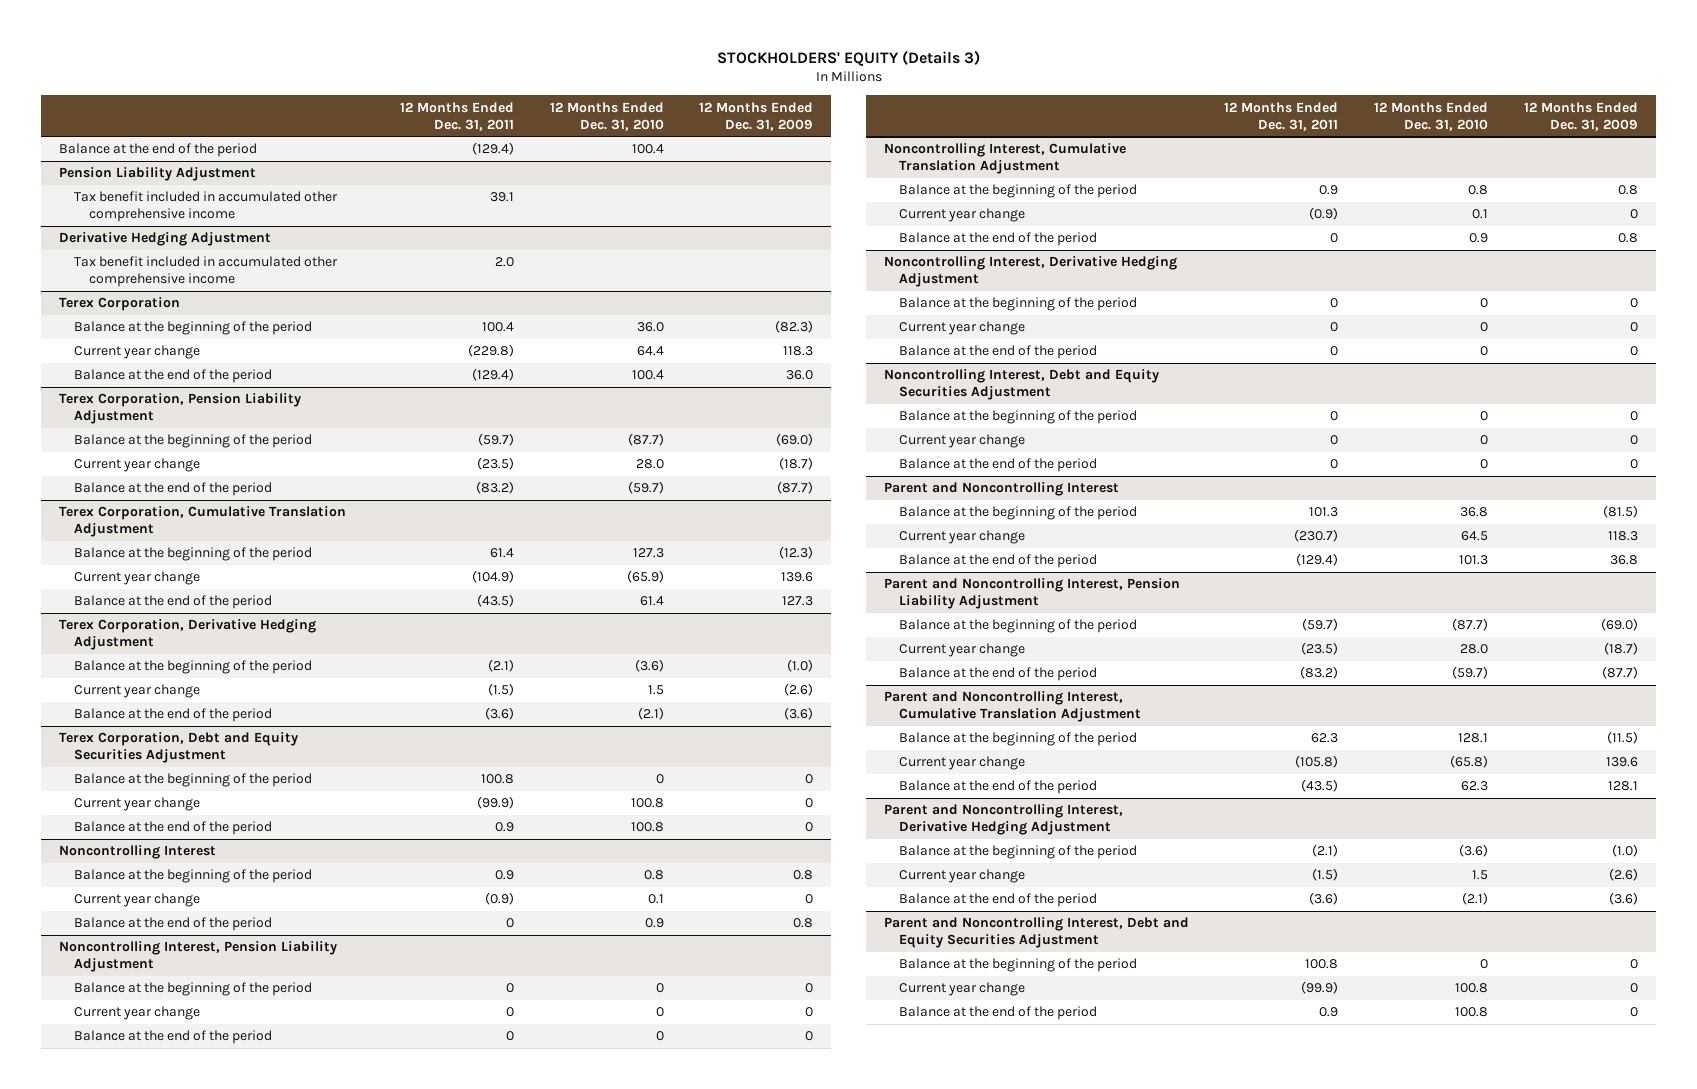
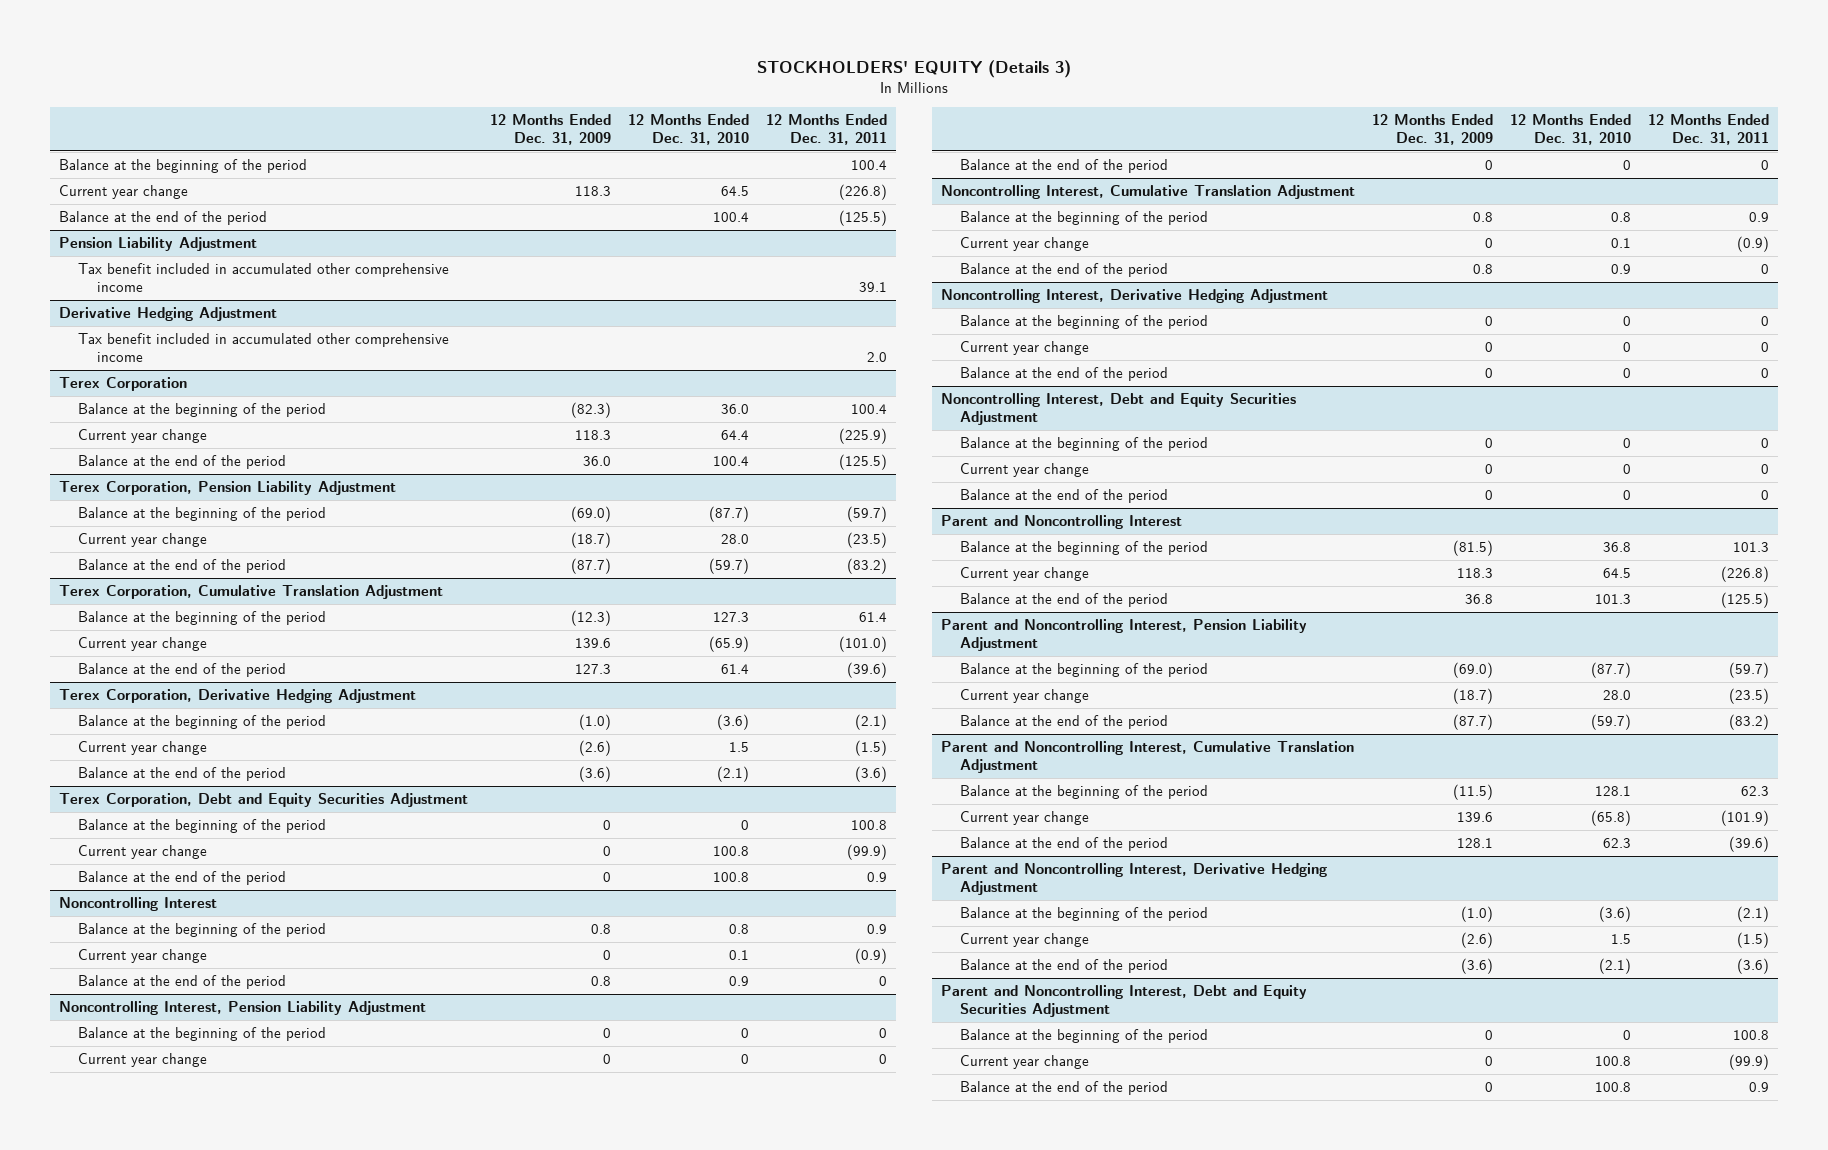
- | 12 Months Ended Dec. 31, 2011 | 12 Months Ended Dec. 31, 2010 | 12 Months Ended Dec. 31, 2009
+ | 12 Months Ended Dec. 31, 2009 | 12 Months Ended Dec. 31, 2010 | 12 Months Ended Dec. 31, 2011
- Balance at the end of the period | (129.4) | 100.4 |
+ Balance at the beginning of the period | | | 100.4
+ Current year change | 118.3 | 64.5 | (226.8)
+ Balance at the end of the period | | 100.4 | (125.5)
@ Terex Corporation
- Current year change | (229.8) | 64.4 | 118.3
- Balance at the end of the period | (129.4) | 100.4 | 36.0
+ Current year change | 118.3 | 64.4 | (225.9)
+ Balance at the end of the period | 36.0 | 100.4 | (125.5)
@ Terex Corporation, Cumulative Translation Adjustment
- Current year change | (104.9) | (65.9) | 139.6
- Balance at the end of the period | (43.5) | 61.4 | 127.3
+ Current year change | 139.6 | (65.9) | (101.0)
+ Balance at the end of the period | 127.3 | 61.4 | (39.6)
@ Parent and Noncontrolling Interest
- Current year change | (230.7) | 64.5 | 118.3
- Balance at the end of the period | (129.4) | 101.3 | 36.8
+ Current year change | 118.3 | 64.5 | (226.8)
+ Balance at the end of the period | 36.8 | 101.3 | (125.5)
@ Parent and Noncontrolling Interest, Cumulative Translation Adjustment
- Current year change | (105.8) | (65.8) | 139.6
- Balance at the end of the period | (43.5) | 62.3 | 128.1
+ Current year change | 139.6 | (65.8) | (101.9)
+ Balance at the end of the period | 128.1 | 62.3 | (39.6)

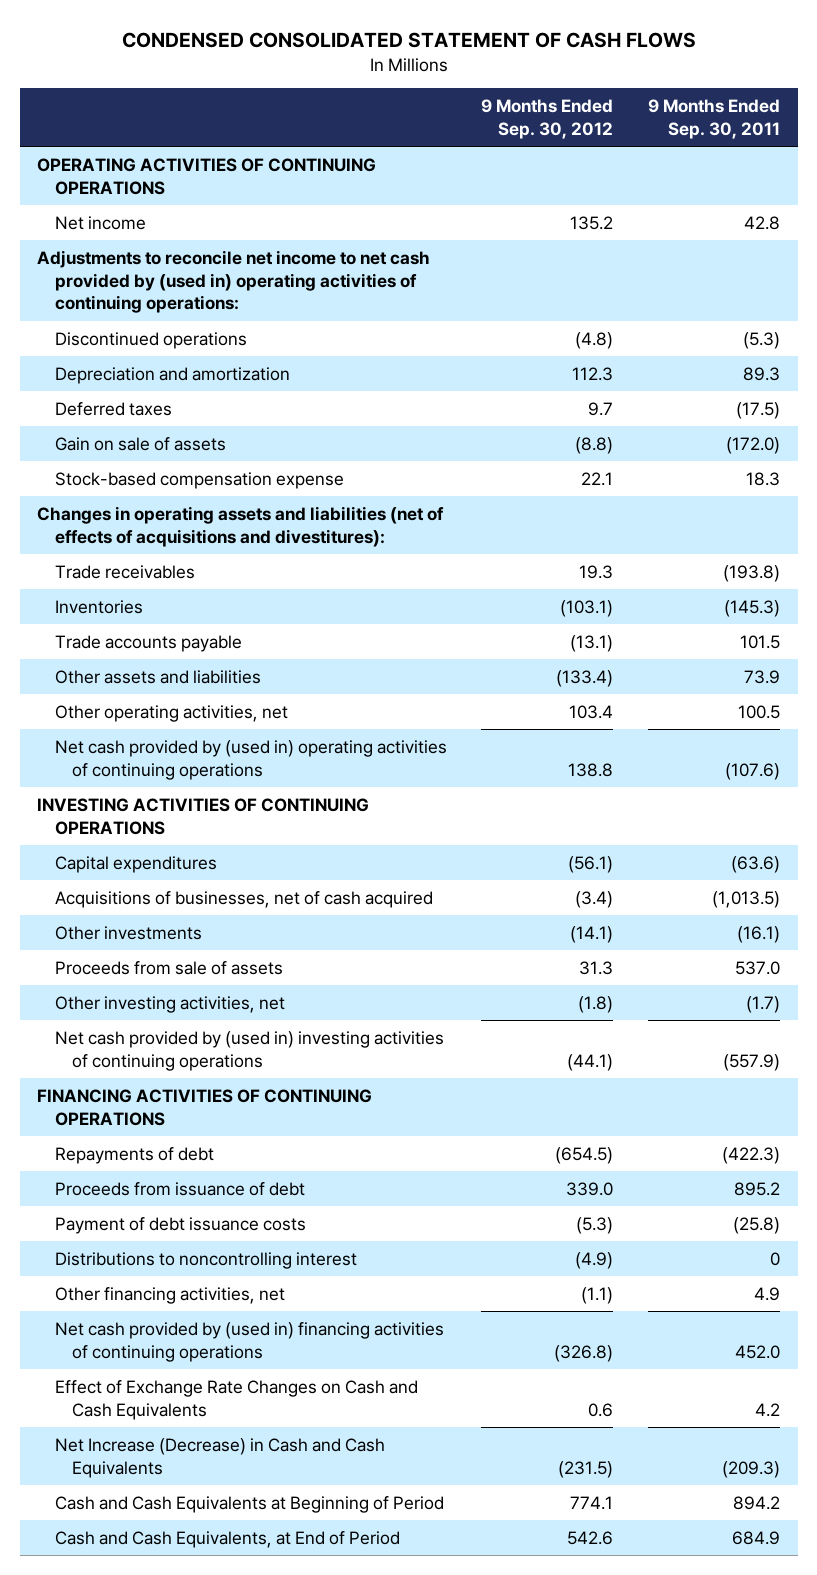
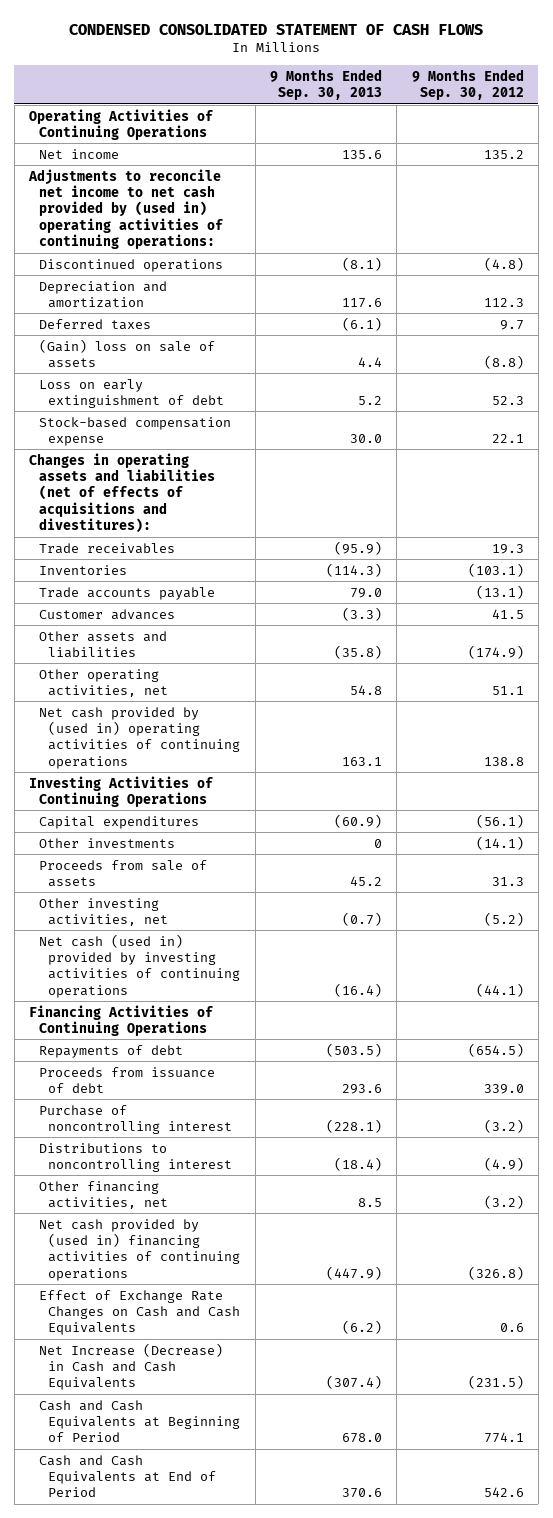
- | 9 Months Ended Sep. 30, 2012 | 9 Months Ended Sep. 30, 2011
+ | 9 Months Ended Sep. 30, 2013 | 9 Months Ended Sep. 30, 2012
- OPERATING ACTIVITIES OF CONTINUING OPERATIONS
+ Operating Activities of Continuing Operations
- Gain on sale of assets | (8.8) | (172.0)
+ (Gain) loss on sale of assets | 4.4 | (8.8)
+ Loss on early extinguishment of debt | 5.2 | 52.3
- Other assets and liabilities | (133.4) | 73.9
- Other operating activities, net | 103.4 | 100.5
+ Customer advances | (3.3) | 41.5
+ Other assets and liabilities | (35.8) | (174.9)
+ Other operating activities, net | 54.8 | 51.1
- INVESTING ACTIVITIES OF CONTINUING OPERATIONS
+ Investing Activities of Continuing Operations
- Acquisitions of businesses, net of cash acquired | (3.4) | (1,013.5)
- Other investing activities, net | (1.8) | (1.7)
- Net cash provided by (used in) investing activities of continuing operations | (44.1) | (557.9)
- FINANCING ACTIVITIES OF CONTINUING OPERATIONS
+ Other investing activities, net | (0.7) | (5.2)
+ Net cash (used in) provided by investing activities of continuing operations | (16.4) | (44.1)
+ Financing Activities of Continuing Operations
- Payment of debt issuance costs | (5.3) | (25.8)
+ Purchase of noncontrolling interest | (228.1) | (3.2)
- Other financing activities, net | (1.1) | 4.9
+ Other financing activities, net | 8.5 | (3.2)
- Cash and Cash Equivalents, at End of Period | 542.6 | 684.9
+ Cash and Cash Equivalents at End of Period | 370.6 | 542.6

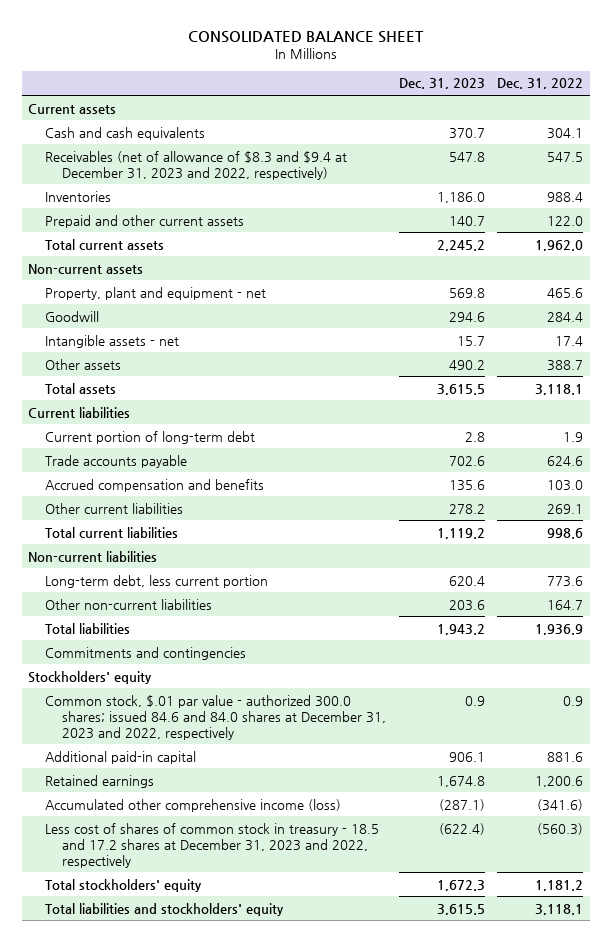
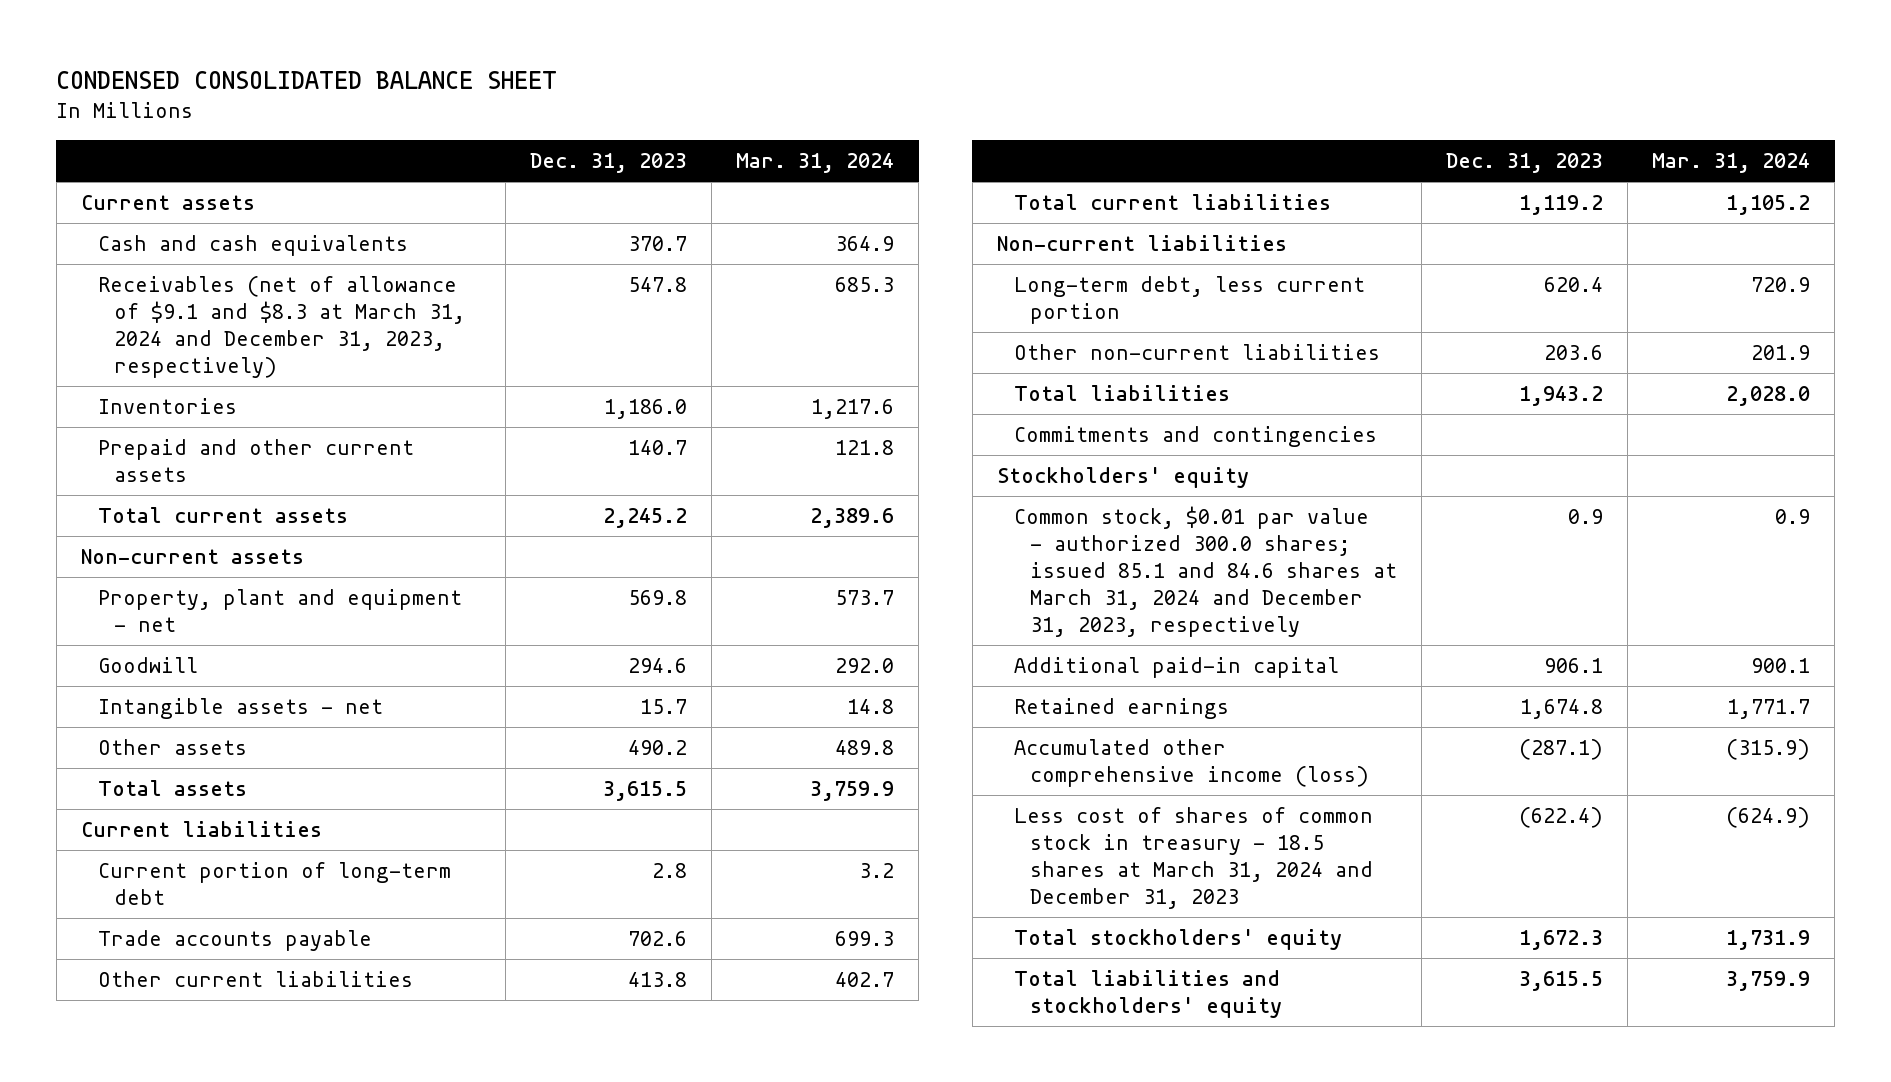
- CONSOLIDATED BALANCE SHEET
+ CONDENSED CONSOLIDATED BALANCE SHEET
- | Dec. 31, 2023 | Dec. 31, 2022
+ | Dec. 31, 2023 | Mar. 31, 2024
- Receivables (net of allowance of $8.3 and $9.4 at December 31, 2023 and 2022, respectively) | 547.8 | 547.5
+ Receivables (net of allowance of $9.1 and $8.3 at March 31, 2024 and December 31, 2023, respectively) | 547.8 | 685.3
- Accrued compensation and benefits | 135.6 | 103.0
- Other current liabilities | 278.2 | 269.1
+ Other current liabilities | 413.8 | 402.7
- Common stock, $.01 par value - authorized 300.0 shares; issued 84.6 and 84.0 shares at December 31, 2023 and 2022, respectively | 0.9 | 0.9
+ Common stock, $0.01 par value - authorized 300.0 shares; issued 85.1 and 84.6 shares at March 31, 2024 and December 31, 2023, respectively | 0.9 | 0.9
- Less cost of shares of common stock in treasury - 18.5 and 17.2 shares at December 31, 2023 and 2022, respectively | (622.4) | (560.3)
+ Less cost of shares of common stock in treasury - 18.5 shares at March 31, 2024 and December 31, 2023 | (622.4) | (624.9)

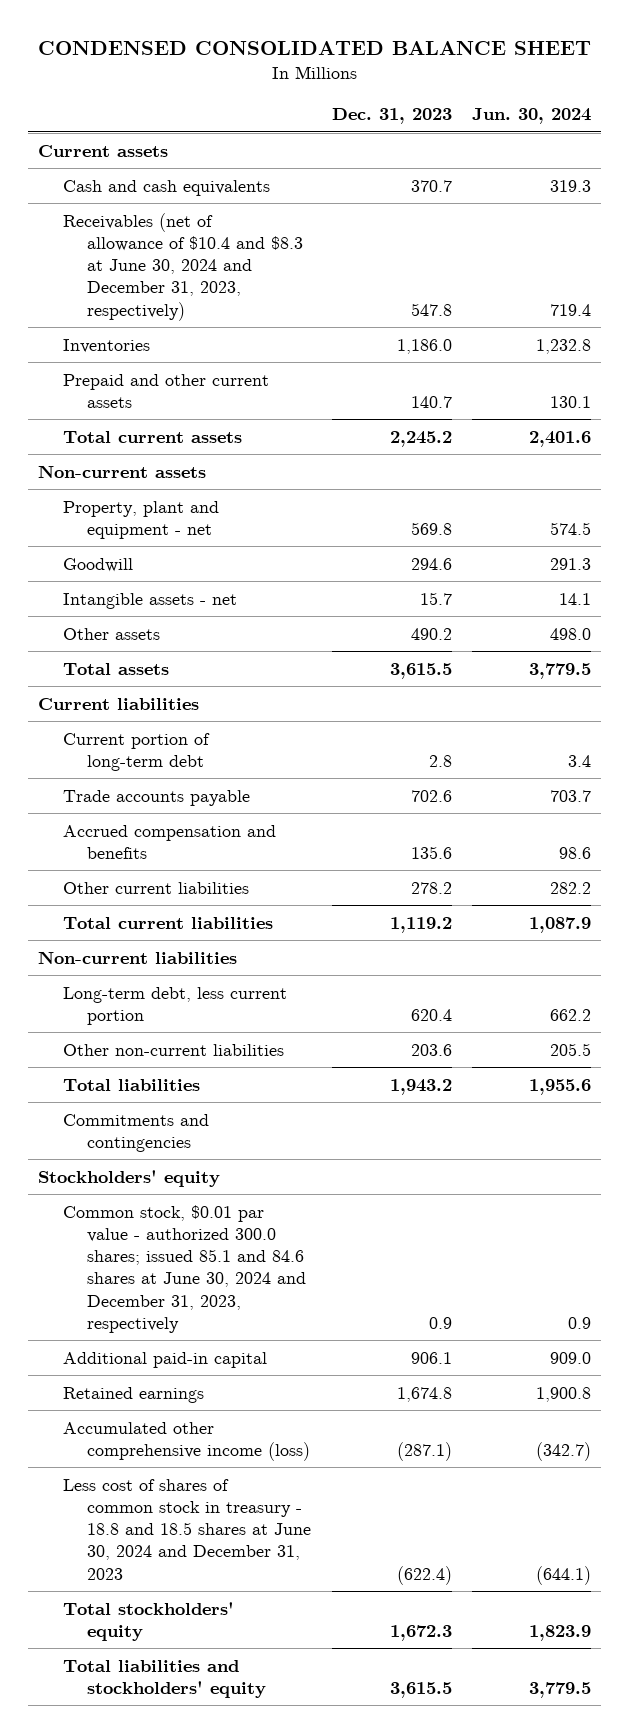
- | Dec. 31, 2023 | Mar. 31, 2024
+ | Dec. 31, 2023 | Jun. 30, 2024
- Receivables (net of allowance of $9.1 and $8.3 at March 31, 2024 and December 31, 2023, respectively) | 547.8 | 685.3
+ Receivables (net of allowance of $10.4 and $8.3 at June 30, 2024 and December 31, 2023, respectively) | 547.8 | 719.4
- Other current liabilities | 413.8 | 402.7
+ Accrued compensation and benefits | 135.6 | 98.6
+ Other current liabilities | 278.2 | 282.2
- Common stock, $0.01 par value - authorized 300.0 shares; issued 85.1 and 84.6 shares at March 31, 2024 and December 31, 2023, respectively | 0.9 | 0.9
+ Common stock, $0.01 par value - authorized 300.0 shares; issued 85.1 and 84.6 shares at June 30, 2024 and December 31, 2023, respectively | 0.9 | 0.9
- Less cost of shares of common stock in treasury - 18.5 shares at March 31, 2024 and December 31, 2023 | (622.4) | (624.9)
+ Less cost of shares of common stock in treasury - 18.8 and 18.5 shares at June 30, 2024 and December 31, 2023 | (622.4) | (644.1)

